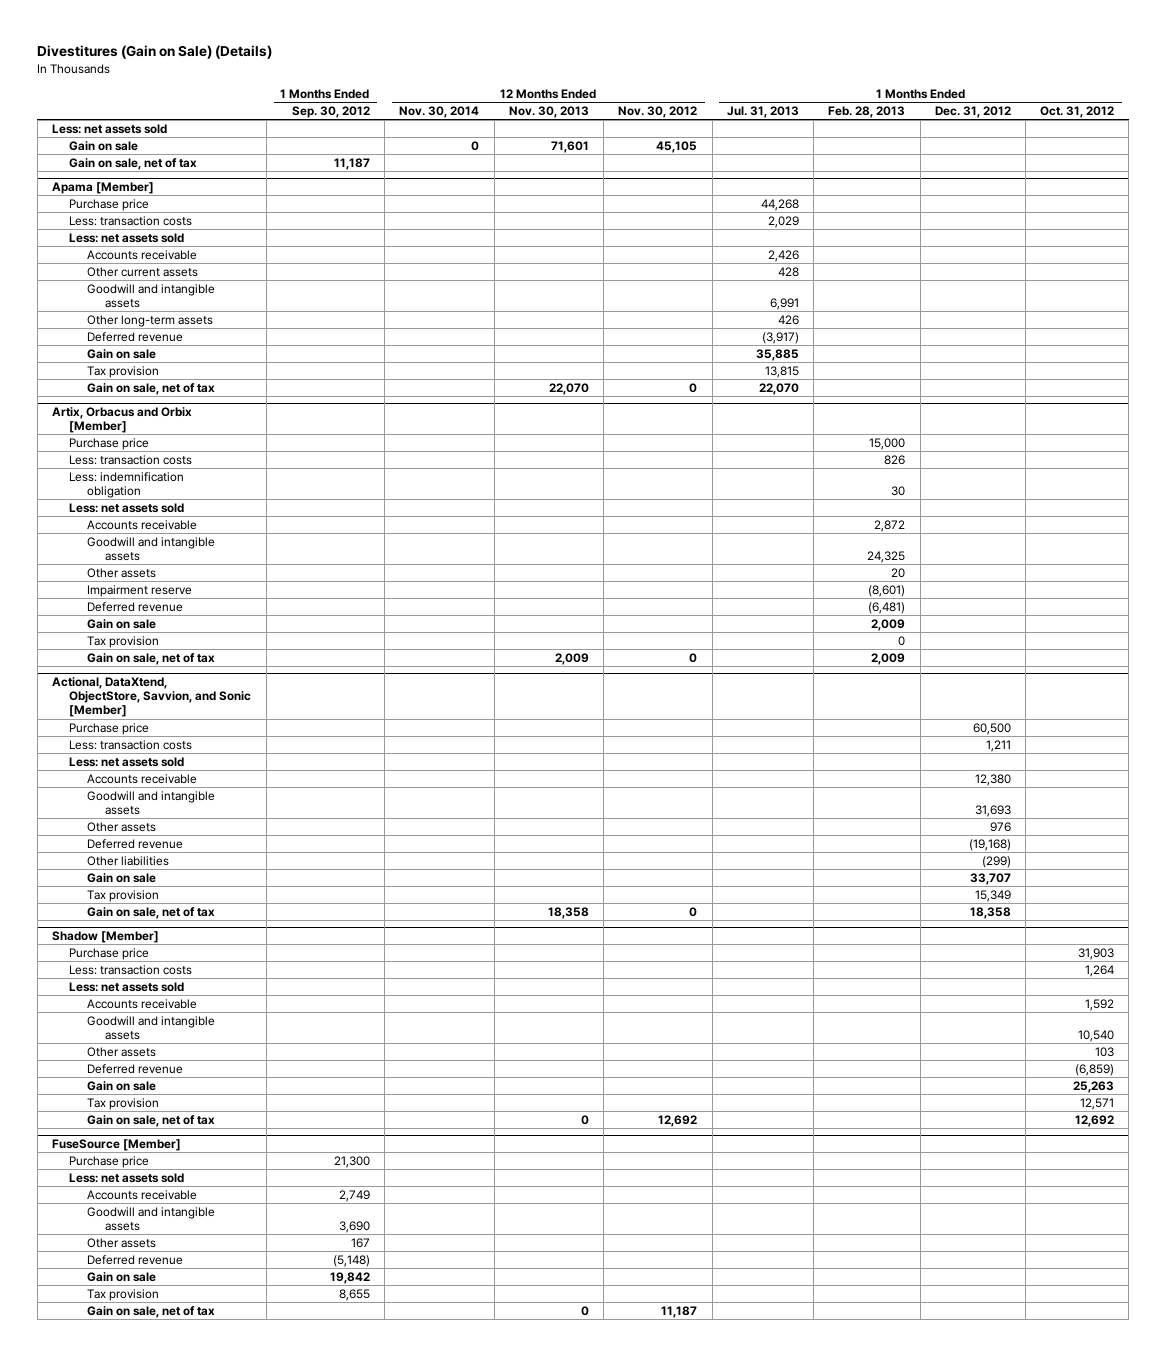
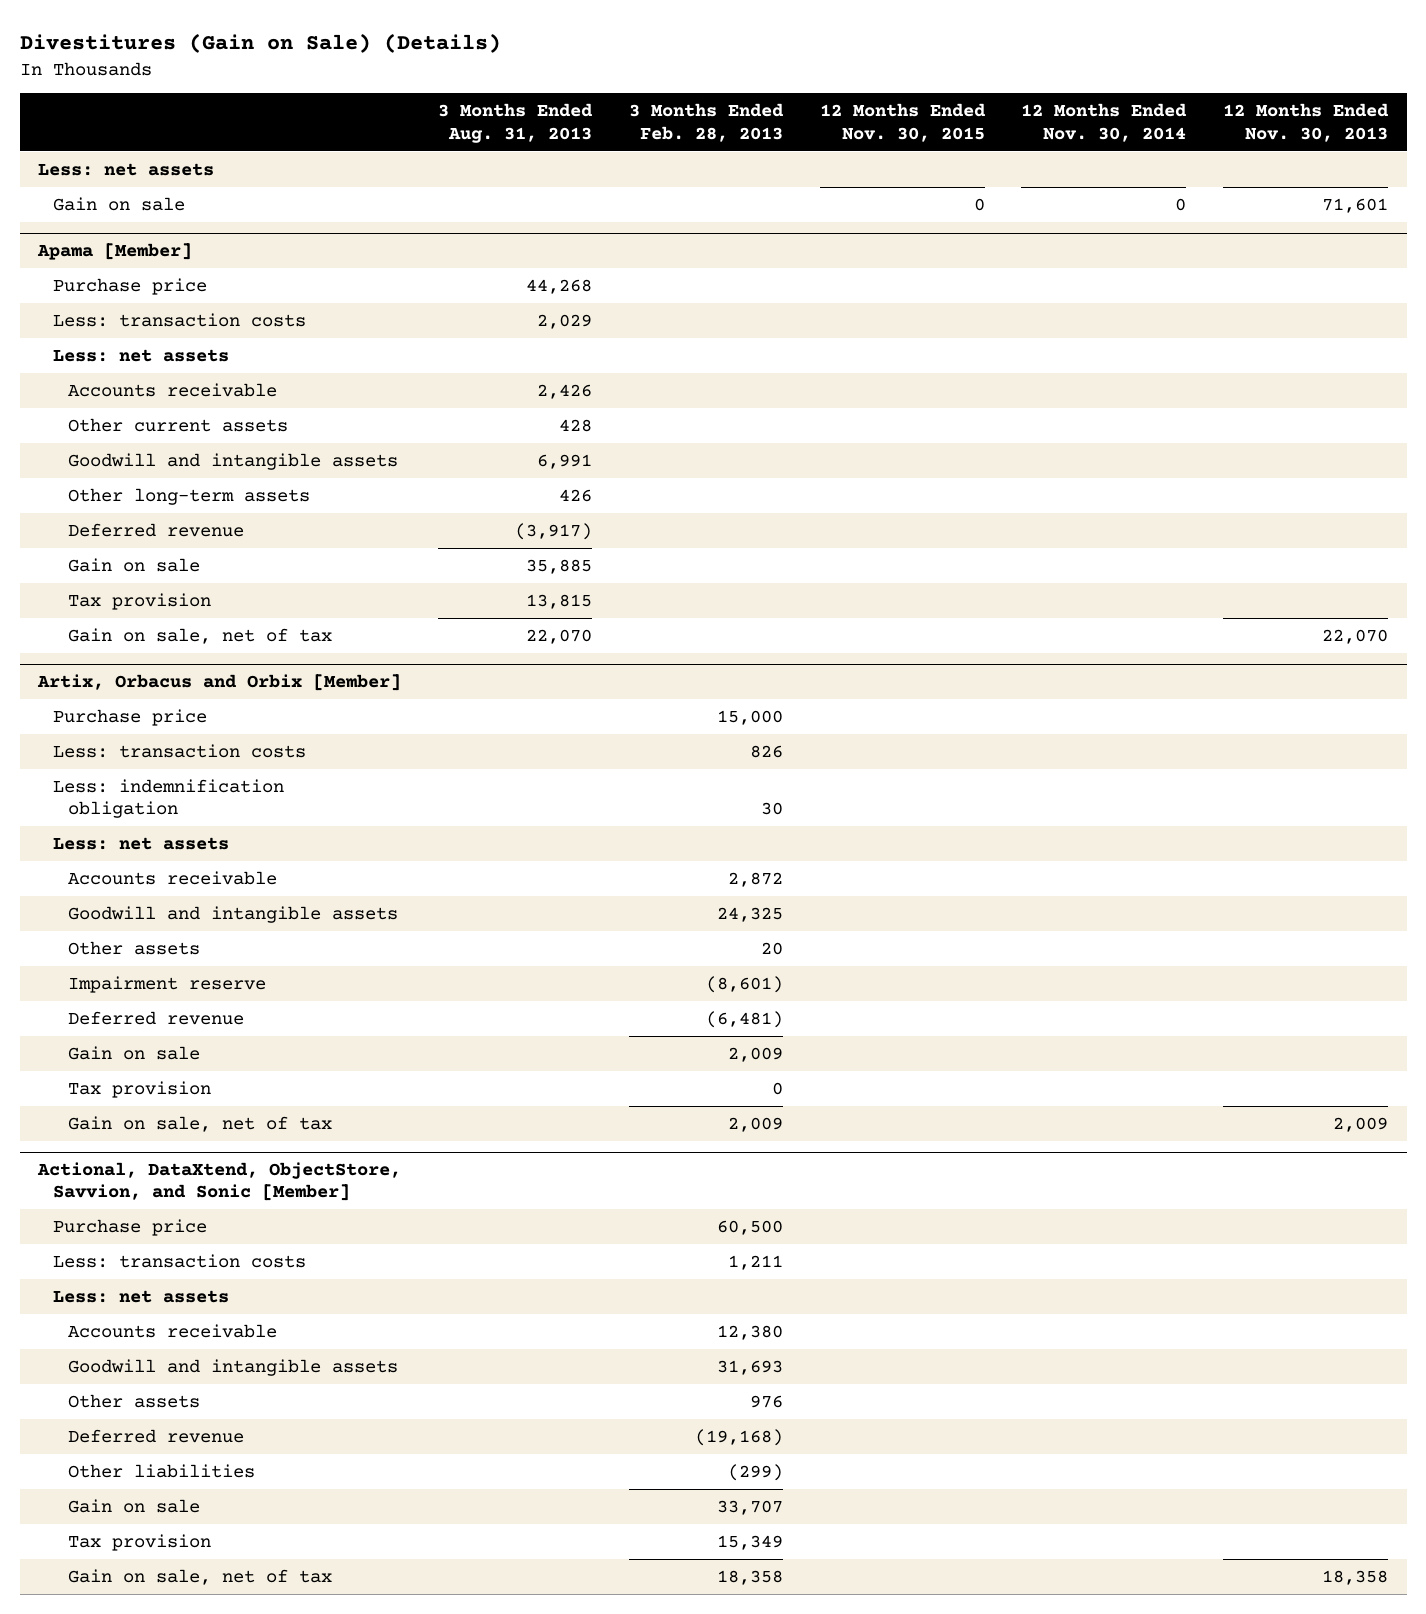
- | 1 Months Ended Sep. 30, 2012 | 12 Months Ended Nov. 30, 2014 | 12 Months Ended Nov. 30, 2013 | 12 Months Ended Nov. 30, 2012 | 1 Months Ended Jul. 31, 2013 | 1 Months Ended Feb. 28, 2013 | 1 Months Ended Dec. 31, 2012 | 1 Months Ended Oct. 31, 2012
+ | 3 Months Ended Aug. 31, 2013 | 3 Months Ended Feb. 28, 2013 | 12 Months Ended Nov. 30, 2015 | 12 Months Ended Nov. 30, 2014 | 12 Months Ended Nov. 30, 2013
- Less: net assets sold
+ Less: net assets
- Gain on sale, net of tax | 11,187 | | | | | | |
@ Apama [Member]
- Less: net assets sold
+ Less: net assets
@ Artix, Orbacus and Orbix [Member]
- Less: net assets sold
+ Less: net assets
@ Actional, DataXtend, ObjectStore, Savvion, and Sonic [Member]
- Less: net assets sold
+ Less: net assets
- Shadow [Member]
- Purchase price | | | | | | | | 31,903
- Less: transaction costs | | | | | | | | 1,264
- Less: net assets sold
- Accounts receivable | | | | | | | | 1,592
- Goodwill and intangible assets | | | | | | | | 10,540
- Other assets | | | | | | | | 103
- Deferred revenue | | | | | | | | (6,859)
- Gain on sale | | | | | | | | 25,263
- Tax provision | | | | | | | | 12,571
- Gain on sale, net of tax | | | 0 | 12,692 | | | | 12,692
- FuseSource [Member]
- Purchase price | 21,300 | | | | | | |
- Less: net assets sold
- Accounts receivable | 2,749 | | | | | | |
- Goodwill and intangible assets | 3,690 | | | | | | |
- Other assets | 167 | | | | | | |
- Deferred revenue | (5,148) | | | | | | |
- Gain on sale | 19,842 | | | | | | |
- Tax provision | 8,655 | | | | | | |
- Gain on sale, net of tax | | | 0 | 11,187 | | | |

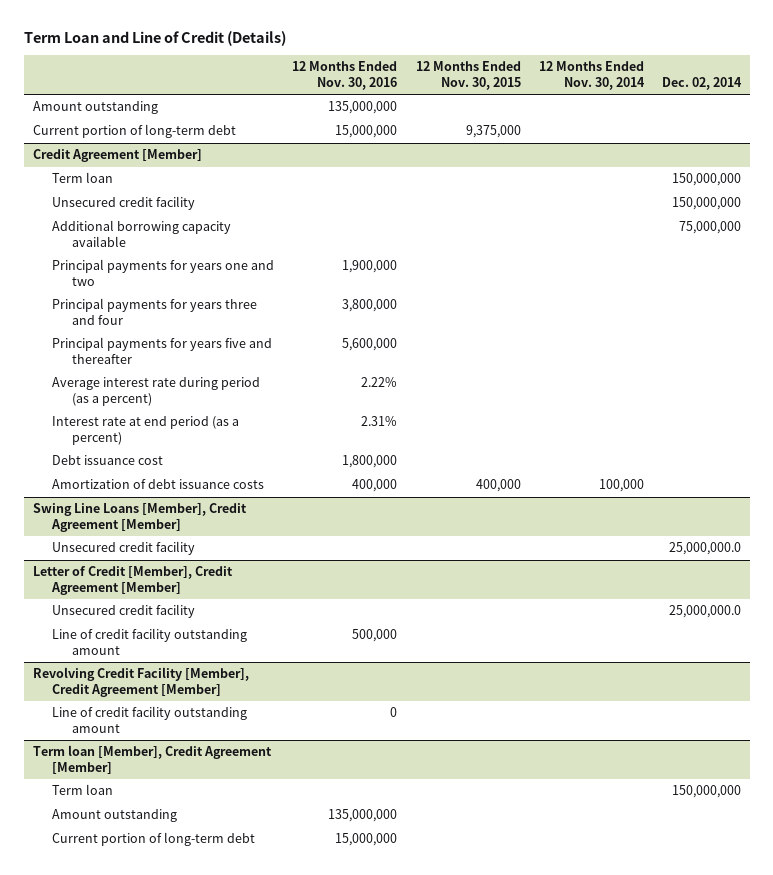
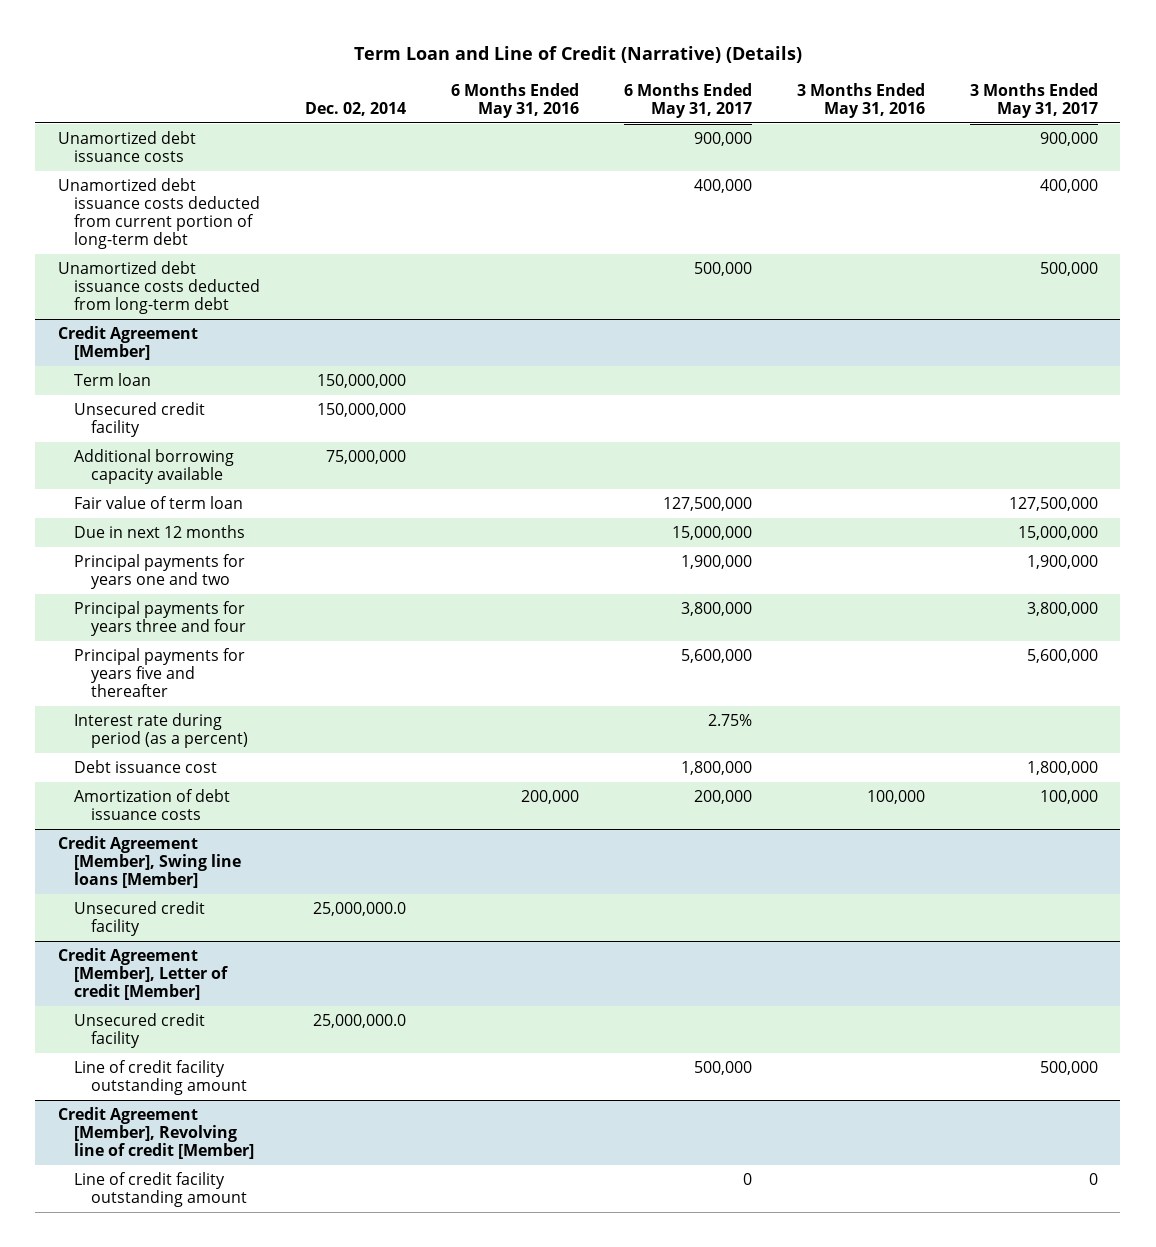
- Term Loan and Line of Credit (Details)
+ Term Loan and Line of Credit (Narrative) (Details)
- | 12 Months Ended Nov. 30, 2016 | 12 Months Ended Nov. 30, 2015 | 12 Months Ended Nov. 30, 2014 | Dec. 02, 2014
+ | Dec. 02, 2014 | 6 Months Ended May 31, 2016 | 6 Months Ended May 31, 2017 | 3 Months Ended May 31, 2016 | 3 Months Ended May 31, 2017
- Amount outstanding | 135,000,000 | | |
- Current portion of long-term debt | 15,000,000 | 9,375,000 | |
+ Unamortized debt issuance costs | | | 900,000 | | 900,000
+ Unamortized debt issuance costs deducted from current portion of long-term debt | | | 400,000 | | 400,000
+ Unamortized debt issuance costs deducted from long-term debt | | | 500,000 | | 500,000
@ Credit Agreement [Member]
+ Fair value of term loan | | | 127,500,000 | | 127,500,000
+ Due in next 12 months | | | 15,000,000 | | 15,000,000
- Average interest rate during period (as a percent) | 2.22% | | |
- Interest rate at end period (as a percent) | 2.31% | | |
+ Interest rate during period (as a percent) | | | 2.75% | |
- Swing Line Loans [Member], Credit Agreement [Member]
+ Credit Agreement [Member], Swing line loans [Member]
- Letter of Credit [Member], Credit Agreement [Member]
+ Credit Agreement [Member], Letter of credit [Member]
- Revolving Credit Facility [Member], Credit Agreement [Member]
+ Credit Agreement [Member], Revolving line of credit [Member]
- Term loan [Member], Credit Agreement [Member]
- Term loan | | | | 150,000,000
- Amount outstanding | 135,000,000 | | |
- Current portion of long-term debt | 15,000,000 | | |

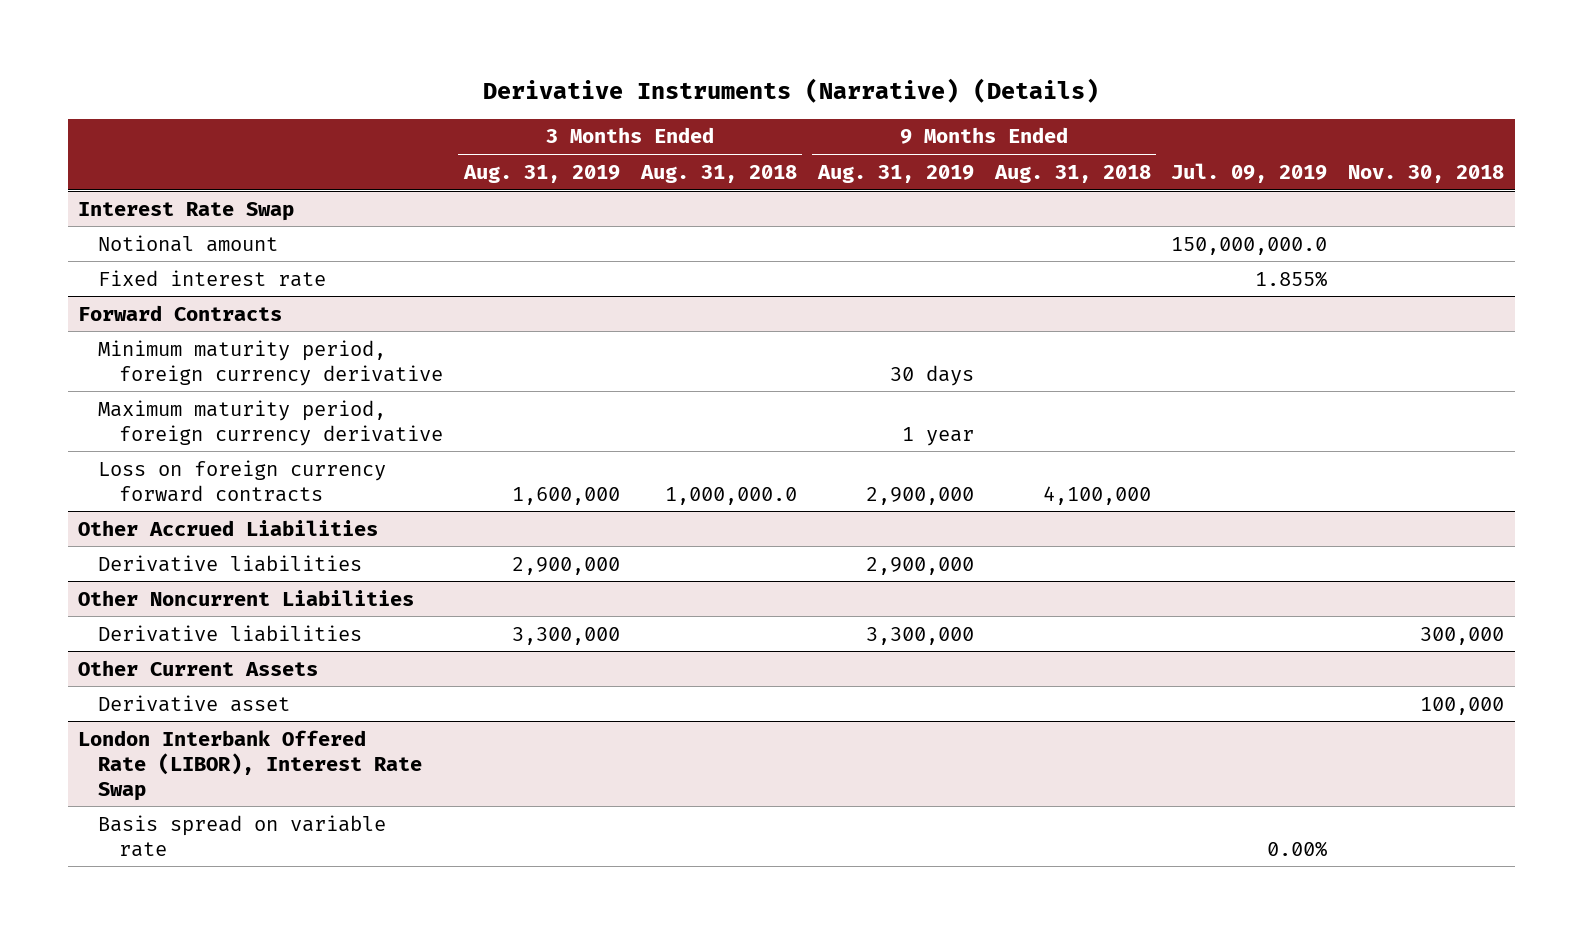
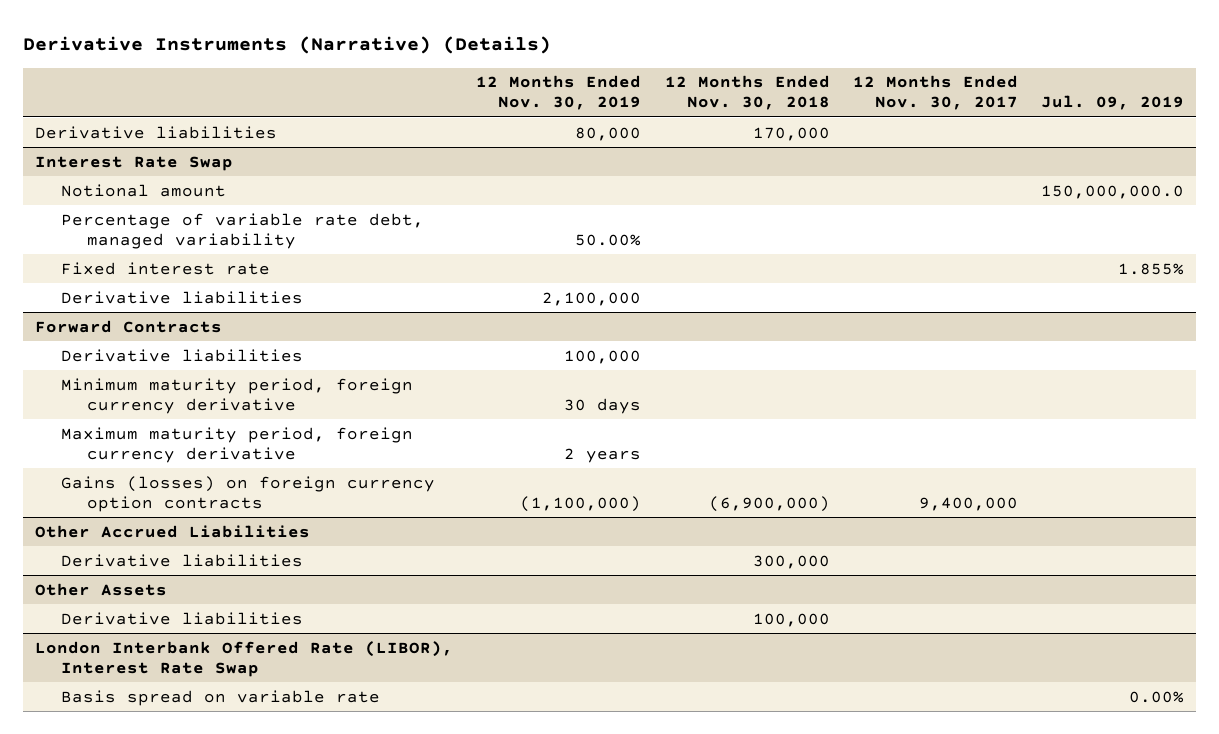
- | 3 Months Ended Aug. 31, 2019 | 3 Months Ended Aug. 31, 2018 | 9 Months Ended Aug. 31, 2019 | 9 Months Ended Aug. 31, 2018 | Jul. 09, 2019 | Nov. 30, 2018
+ | 12 Months Ended Nov. 30, 2019 | 12 Months Ended Nov. 30, 2018 | 12 Months Ended Nov. 30, 2017 | Jul. 09, 2019
+ Derivative liabilities | 80,000 | 170,000 | |
@ Interest Rate Swap
+ Percentage of variable rate debt, managed variability | 50.00% | | |
+ Derivative liabilities | 2,100,000 | | |
@ Forward Contracts
+ Derivative liabilities | 100,000 | | |
- Loss on foreign currency forward contracts | 1,600,000 | 1,000,000.0 | 2,900,000 | 4,100,000 | |
+ Gains (losses) on foreign currency option contracts | (1,100,000) | (6,900,000) | 9,400,000 |
- Other Noncurrent Liabilities
- Derivative liabilities | 3,300,000 | | 3,300,000 | | | 300,000
- Other Current Assets
- Derivative asset | | | | | | 100,000
+ Other Assets
+ Derivative liabilities | | 100,000 | |

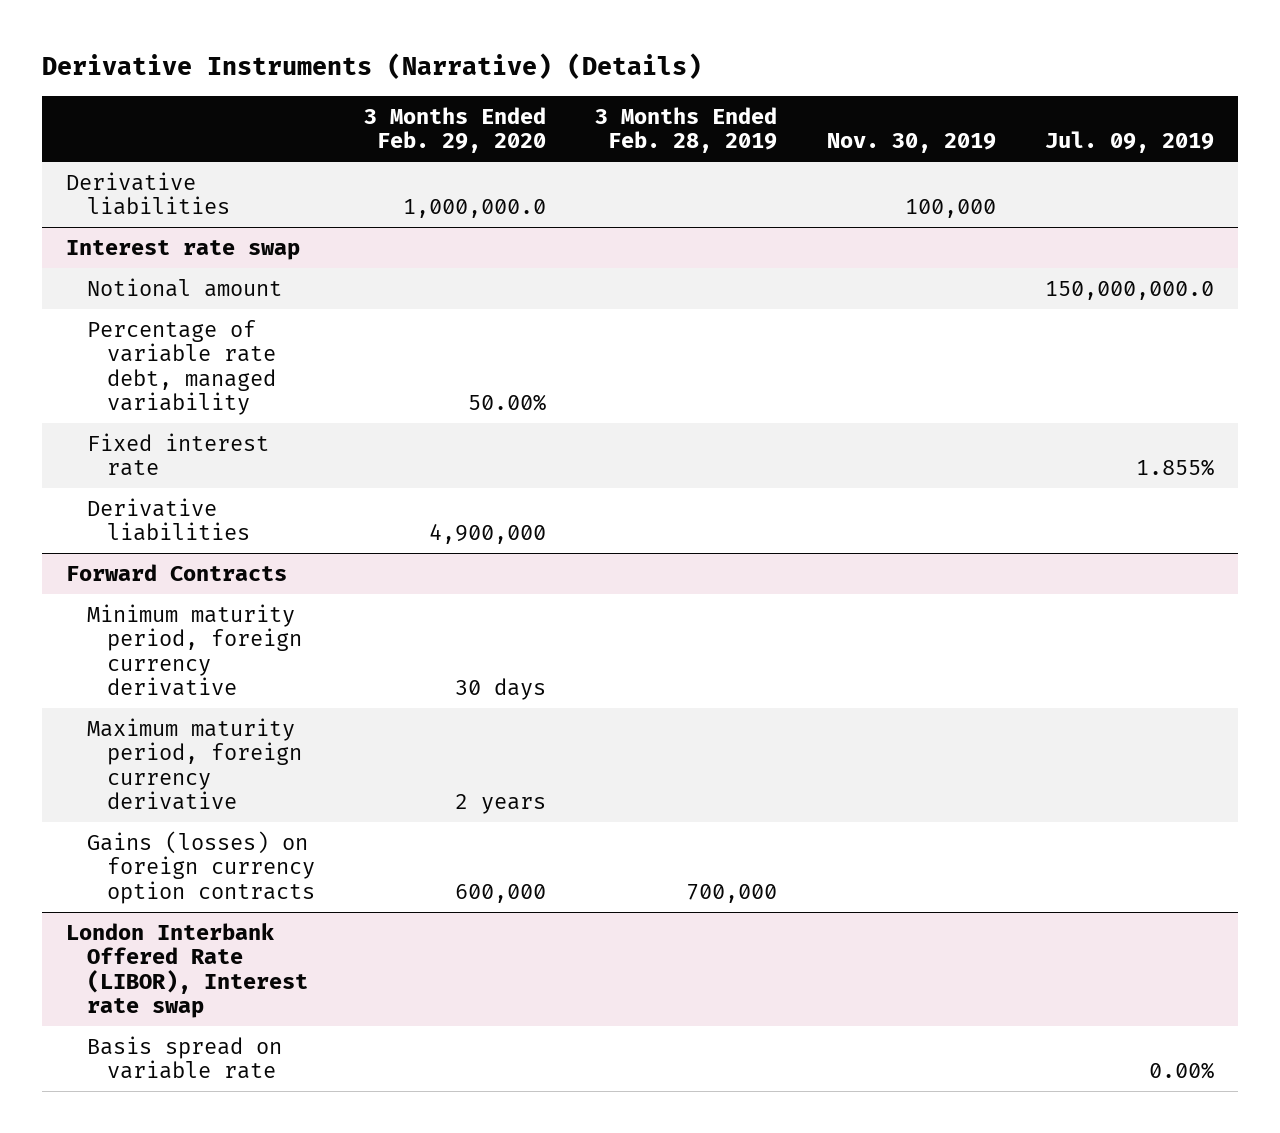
- | 12 Months Ended Nov. 30, 2019 | 12 Months Ended Nov. 30, 2018 | 12 Months Ended Nov. 30, 2017 | Jul. 09, 2019
+ | 3 Months Ended Feb. 29, 2020 | 3 Months Ended Feb. 28, 2019 | Nov. 30, 2019 | Jul. 09, 2019
- Interest Rate Swap
+ Interest rate swap
@ Forward Contracts
- Derivative liabilities | 100,000 | | |
- Other Accrued Liabilities
- Derivative liabilities | | 300,000 | |
- Other Assets
- Derivative liabilities | | 100,000 | |
- London Interbank Offered Rate (LIBOR), Interest Rate Swap
+ London Interbank Offered Rate (LIBOR), Interest rate swap

